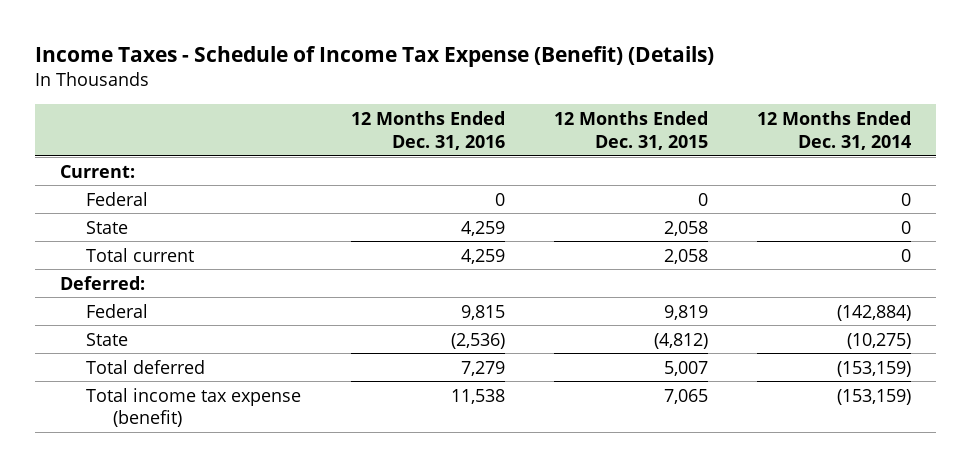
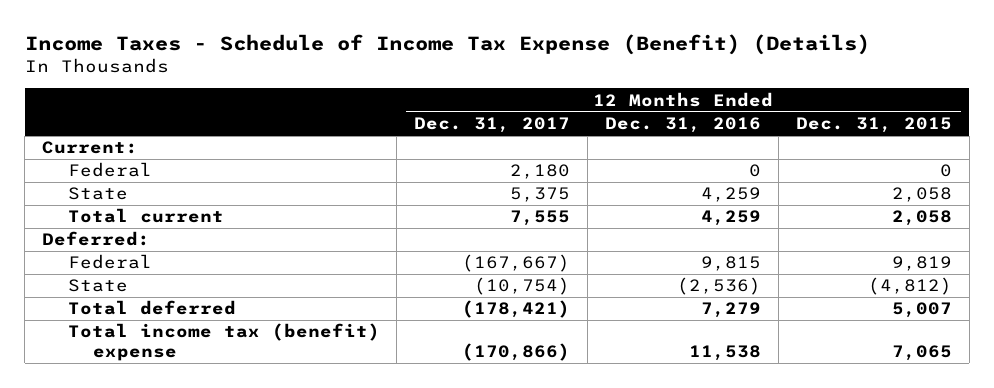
- | 12 Months Ended Dec. 31, 2016 | 12 Months Ended Dec. 31, 2015 | 12 Months Ended Dec. 31, 2014
+ | 12 Months Ended Dec. 31, 2017 | 12 Months Ended Dec. 31, 2016 | 12 Months Ended Dec. 31, 2015
- Total income tax expense (benefit) | 11,538 | 7,065 | (153,159)
+ Total income tax (benefit) expense | (170,866) | 11,538 | 7,065

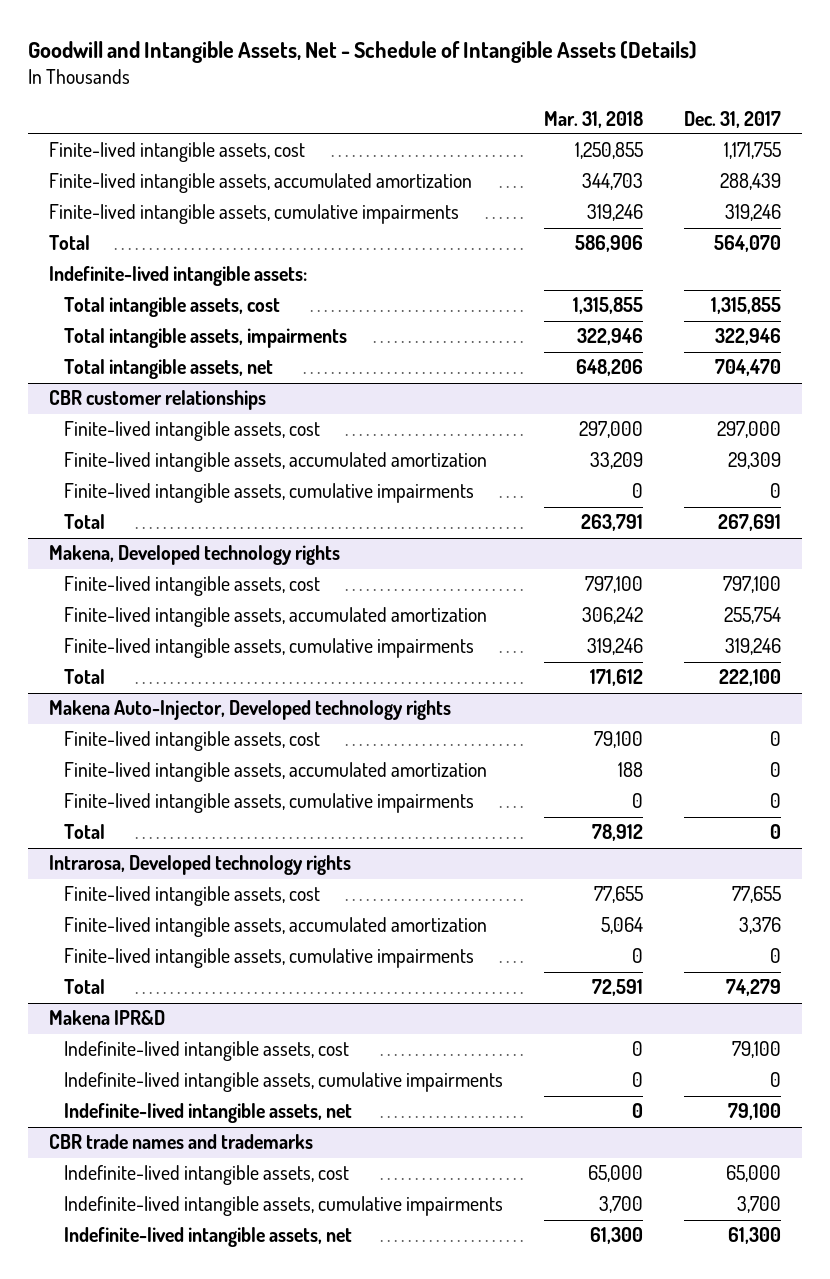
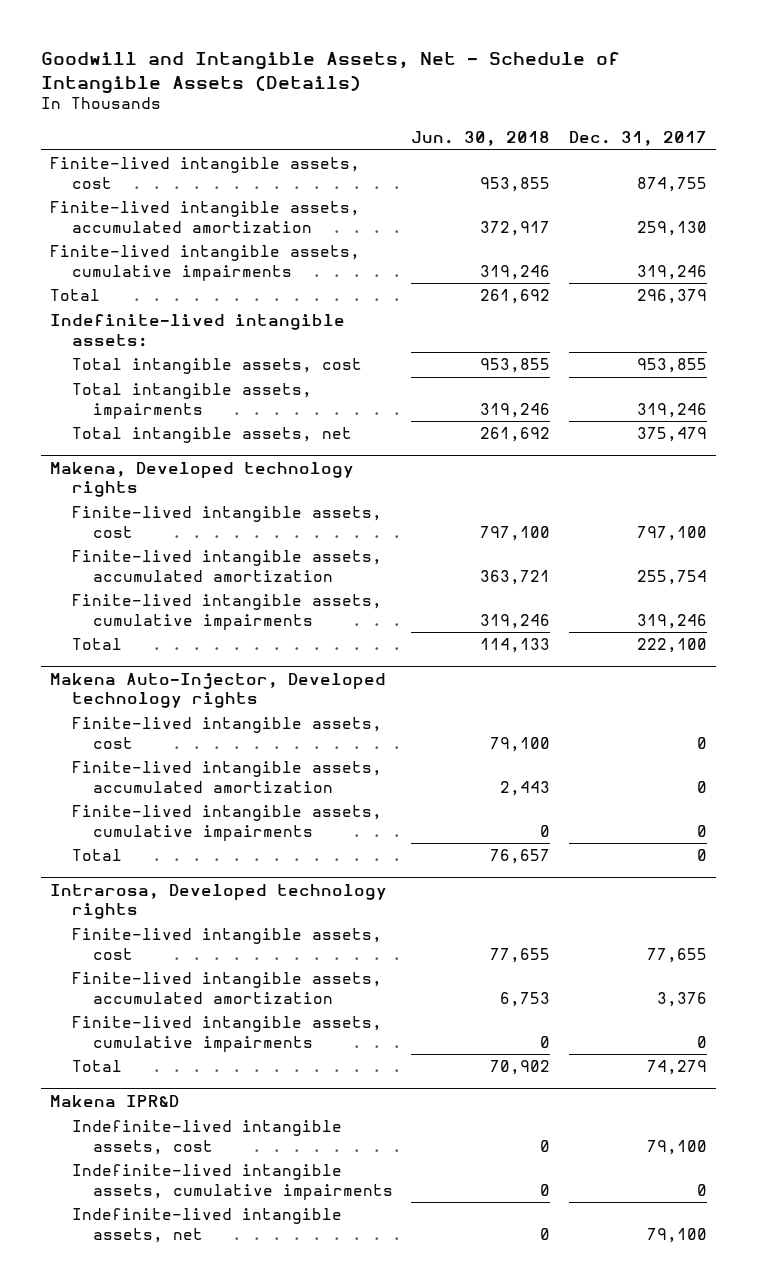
- | Mar. 31, 2018 | Dec. 31, 2017
+ | Jun. 30, 2018 | Dec. 31, 2017
- Finite-lived intangible assets, cost | 1,250,855 | 1,171,755
- Finite-lived intangible assets, accumulated amortization | 344,703 | 288,439
+ Finite-lived intangible assets, cost | 953,855 | 874,755
+ Finite-lived intangible assets, accumulated amortization | 372,917 | 259,130
- Total | 586,906 | 564,070
+ Total | 261,692 | 296,379
- Total intangible assets, cost | 1,315,855 | 1,315,855
- Total intangible assets, impairments | 322,946 | 322,946
- Total intangible assets, net | 648,206 | 704,470
- CBR customer relationships
- Finite-lived intangible assets, cost | 297,000 | 297,000
- Finite-lived intangible assets, accumulated amortization | 33,209 | 29,309
- Finite-lived intangible assets, cumulative impairments | 0 | 0
- Total | 263,791 | 267,691
+ Total intangible assets, cost | 953,855 | 953,855
+ Total intangible assets, impairments | 319,246 | 319,246
+ Total intangible assets, net | 261,692 | 375,479
- CBR trade names and trademarks
- Indefinite-lived intangible assets, cost | 65,000 | 65,000
- Indefinite-lived intangible assets, cumulative impairments | 3,700 | 3,700
- Indefinite-lived intangible assets, net | 61,300 | 61,300

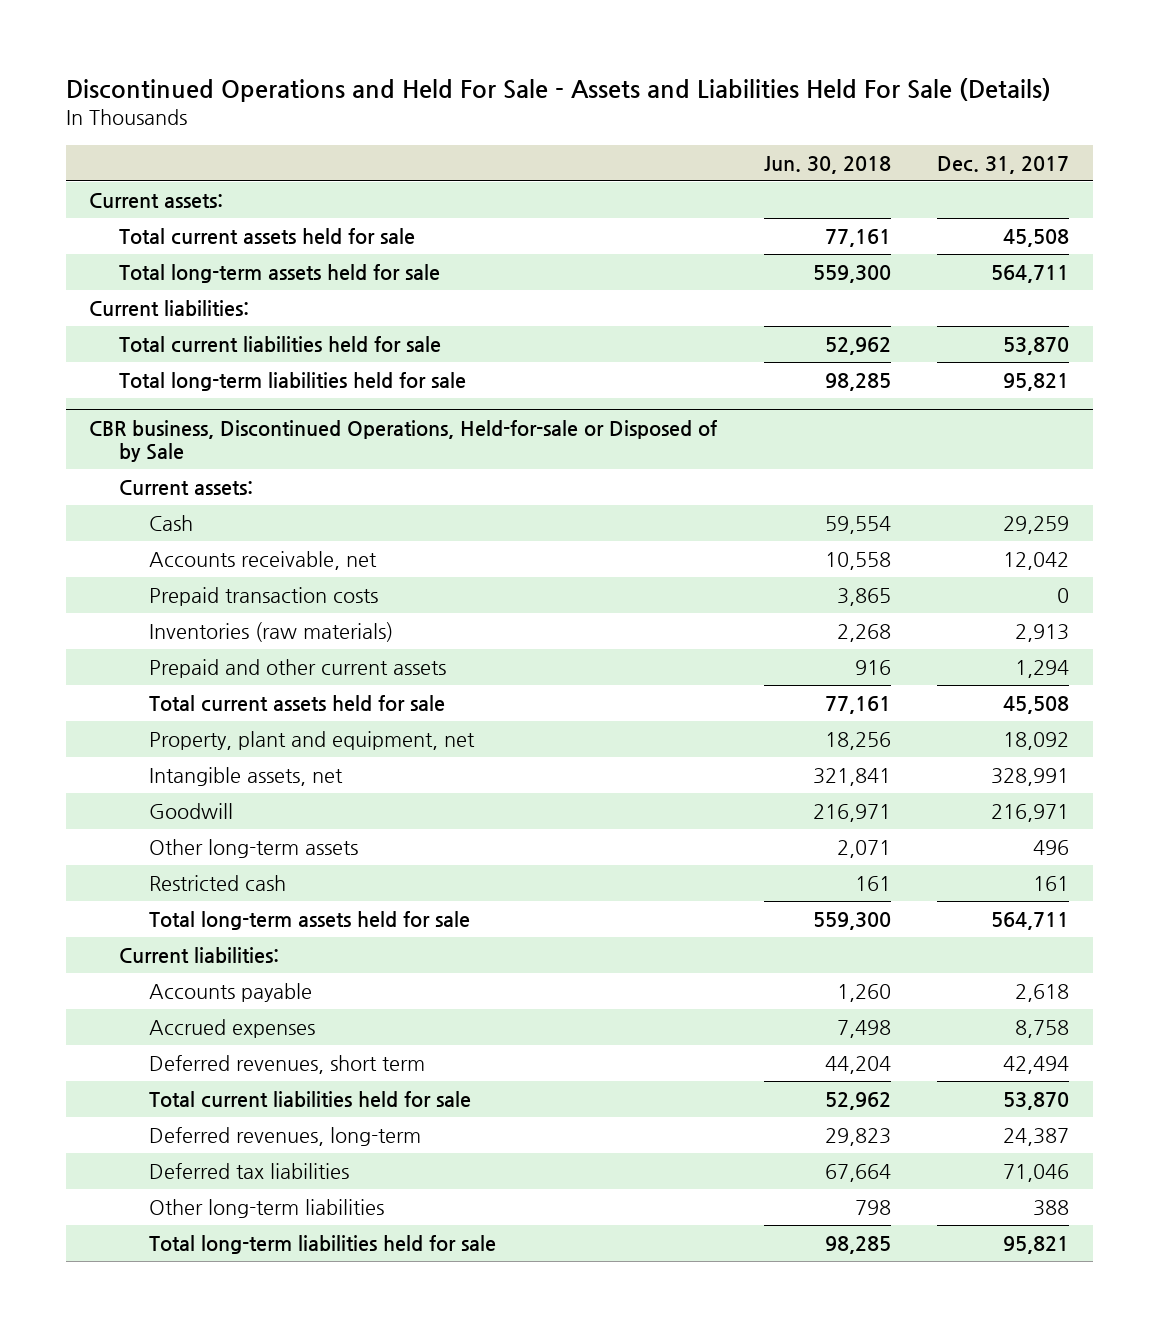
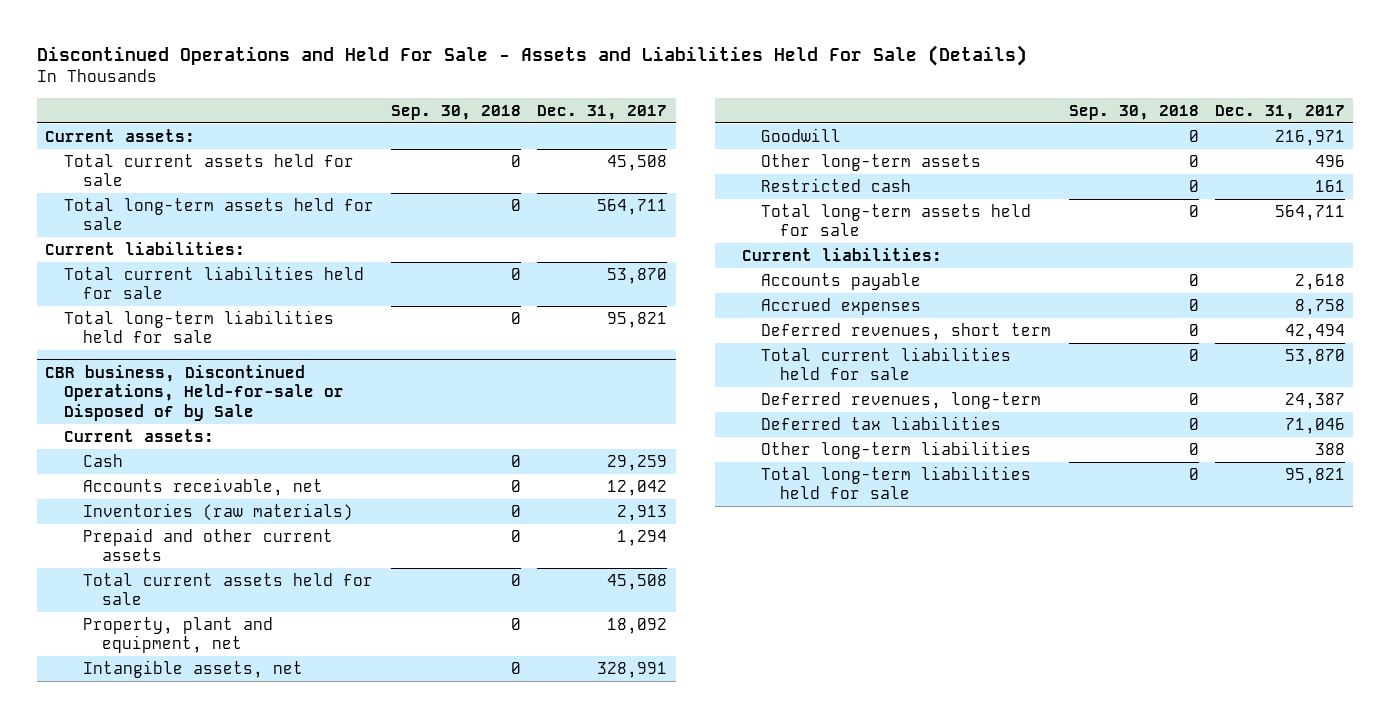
- | Jun. 30, 2018 | Dec. 31, 2017
+ | Sep. 30, 2018 | Dec. 31, 2017
@ CBR business, Discontinued Operations, Held-for-sale or Disposed of by Sale
- Prepaid transaction costs | 3,865 | 0

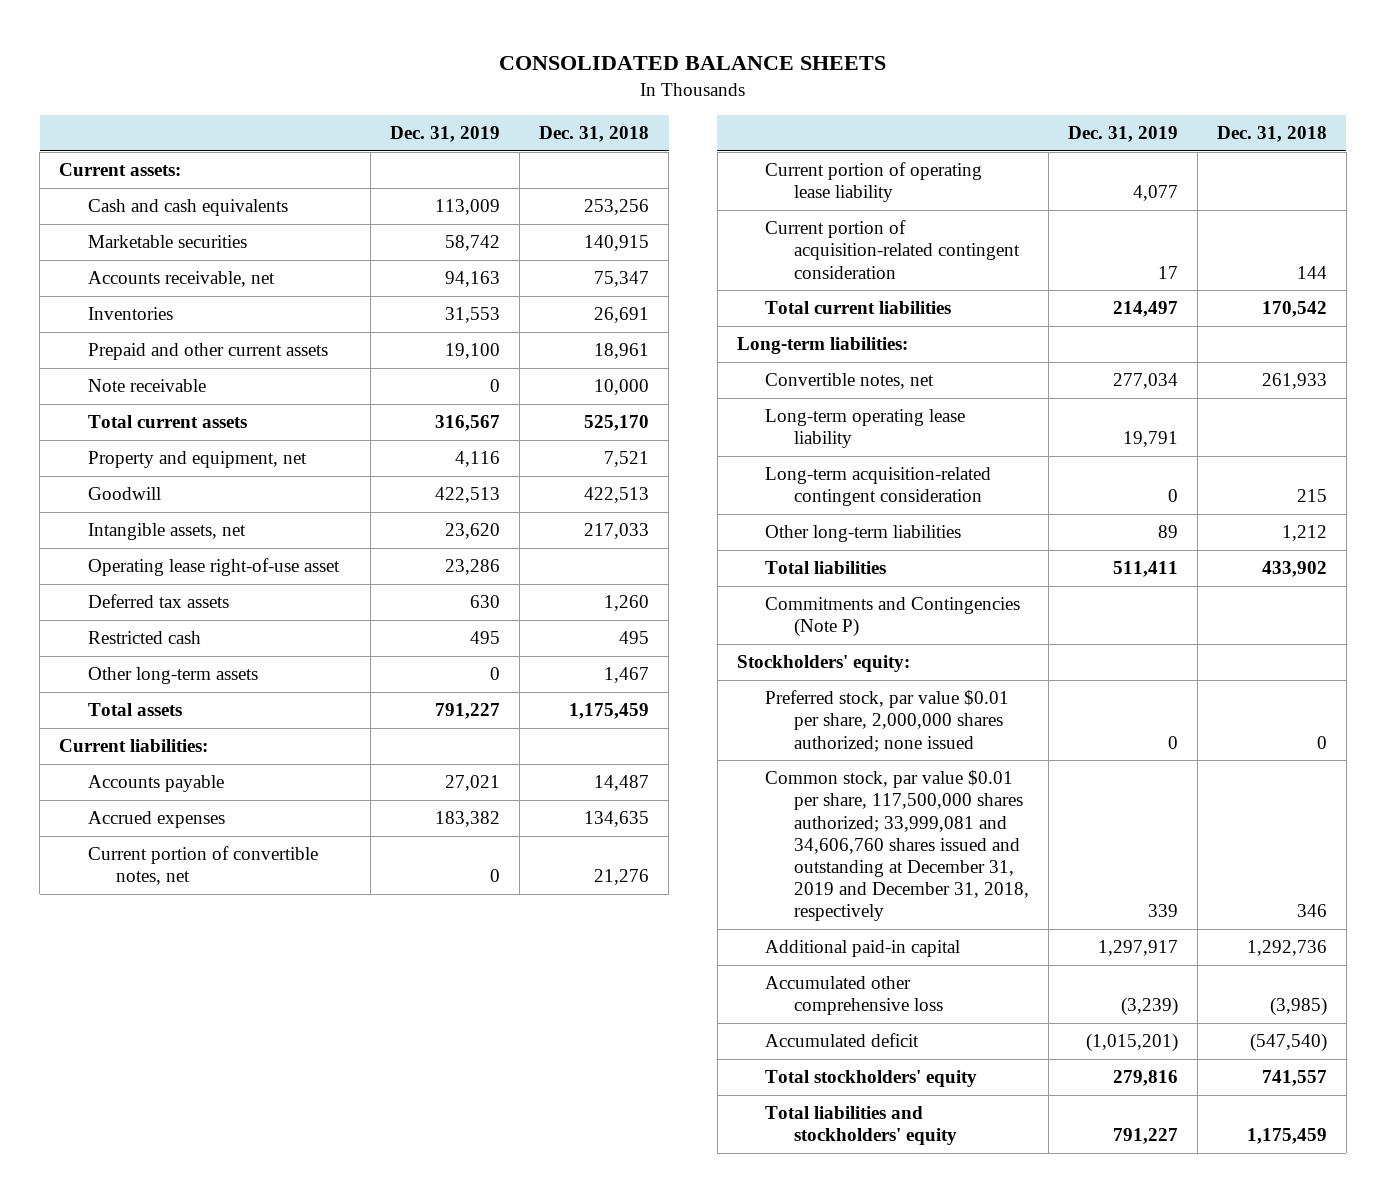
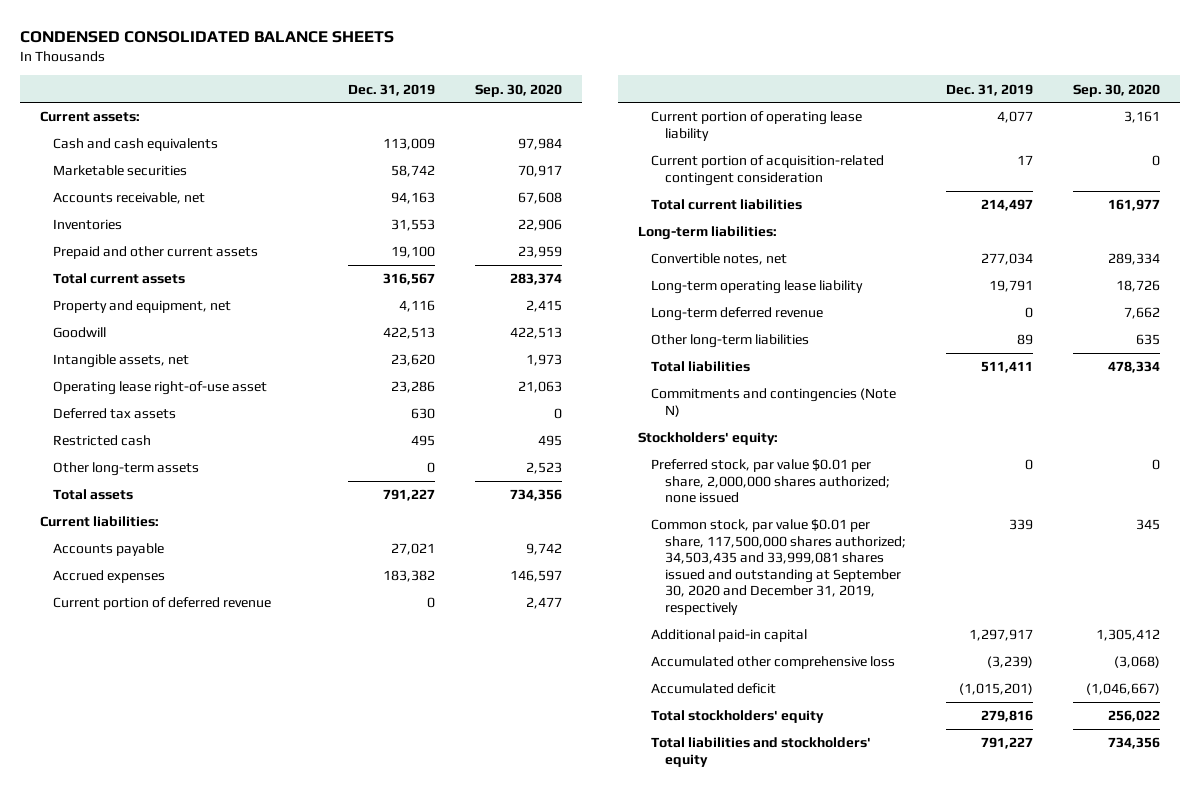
- CONSOLIDATED BALANCE SHEETS
+ CONDENSED CONSOLIDATED BALANCE SHEETS
- | Dec. 31, 2019 | Dec. 31, 2018
+ | Dec. 31, 2019 | Sep. 30, 2020
- Note receivable | 0 | 10,000
- Current portion of convertible notes, net | 0 | 21,276
+ Current portion of deferred revenue | 0 | 2,477
- Long-term acquisition-related contingent consideration | 0 | 215
+ Long-term deferred revenue | 0 | 7,662
- Commitments and Contingencies (Note P)
+ Commitments and contingencies (Note N)
- Common stock, par value $0.01 per share, 117,500,000 shares authorized; 33,999,081 and 34,606,760 shares issued and outstanding at December 31, 2019 and December 31, 2018, respectively | 339 | 346
+ Common stock, par value $0.01 per share, 117,500,000 shares authorized; 34,503,435 and 33,999,081 shares issued and outstanding at September 30, 2020 and December 31, 2019, respectively | 339 | 345

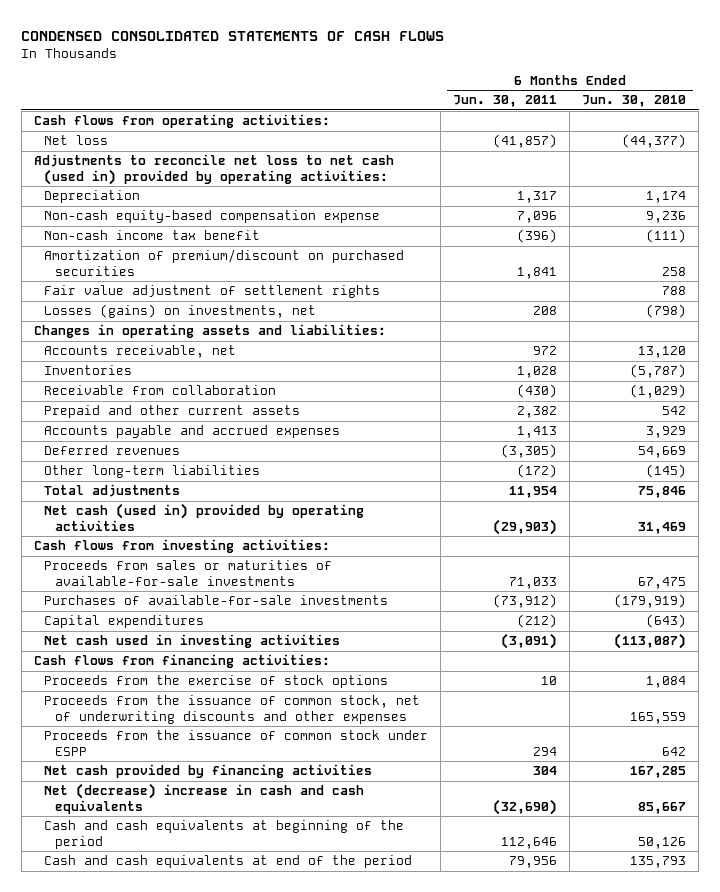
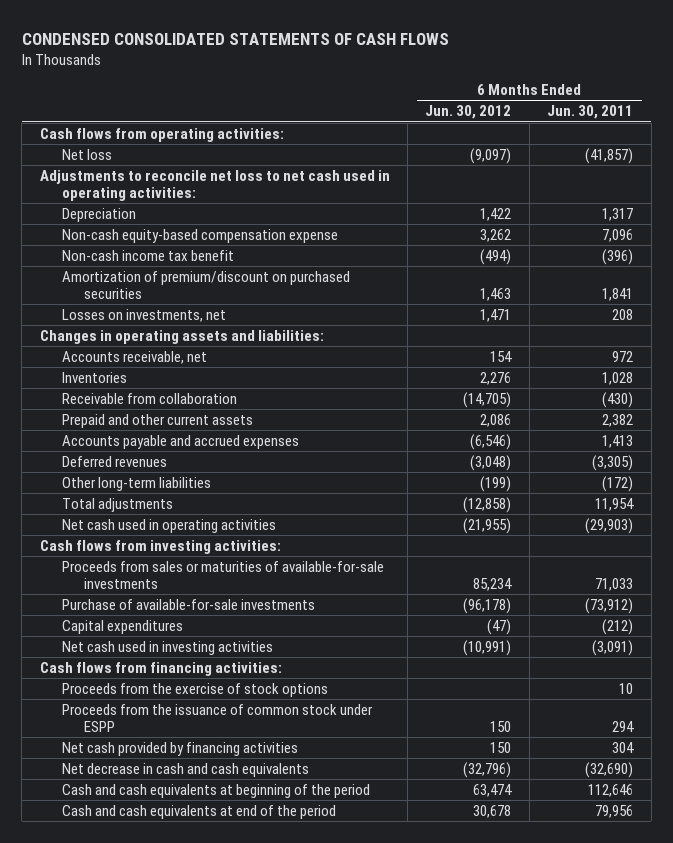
- | 6 Months Ended Jun. 30, 2011 | 6 Months Ended Jun. 30, 2010
+ | 6 Months Ended Jun. 30, 2012 | 6 Months Ended Jun. 30, 2011
- Adjustments to reconcile net loss to net cash (used in) provided by operating activities:
+ Adjustments to reconcile net loss to net cash used in operating activities:
- Fair value adjustment of settlement rights | | 788
- Losses (gains) on investments, net | 208 | (798)
+ Losses on investments, net | 1,471 | 208
- Net cash (used in) provided by operating activities | (29,903) | 31,469
+ Net cash used in operating activities | (21,955) | (29,903)
- Purchases of available-for-sale investments | (73,912) | (179,919)
+ Purchase of available-for-sale investments | (96,178) | (73,912)
- Proceeds from the issuance of common stock, net of underwriting discounts and other expenses | | 165,559
- Net (decrease) increase in cash and cash equivalents | (32,690) | 85,667
+ Net decrease in cash and cash equivalents | (32,796) | (32,690)

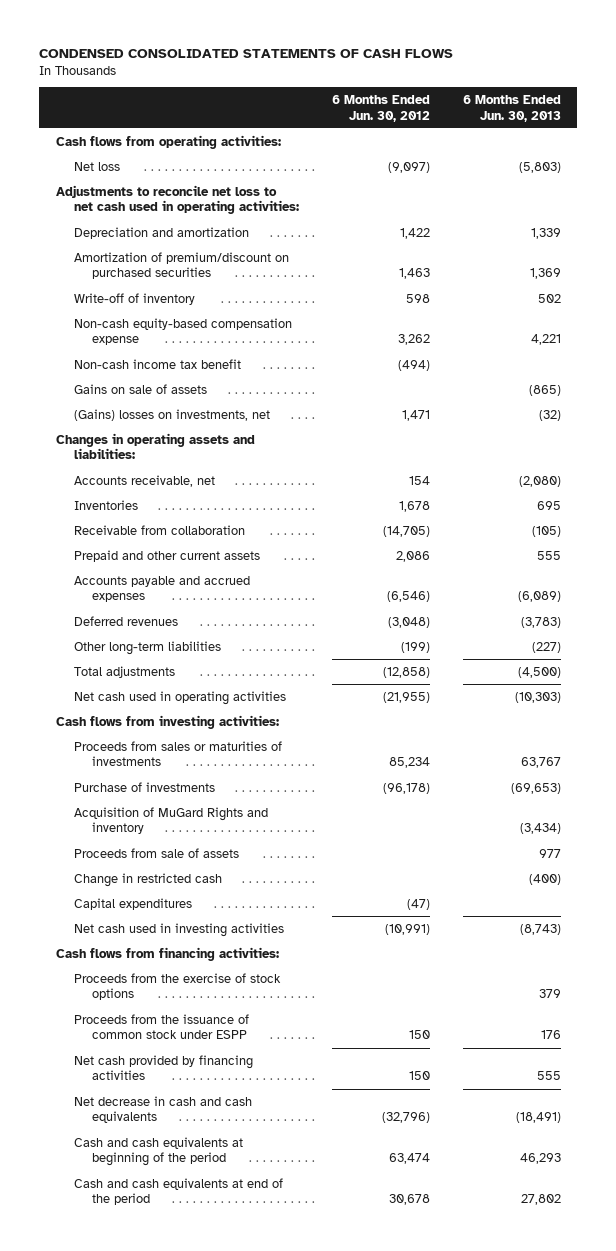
- | 6 Months Ended Jun. 30, 2012 | 6 Months Ended Jun. 30, 2011
+ | 6 Months Ended Jun. 30, 2012 | 6 Months Ended Jun. 30, 2013
- Depreciation | 1,422 | 1,317
+ Depreciation and amortization | 1,422 | 1,339
moved up: Amortization of premium/discount on purchased securities | 1,463 | 1,369
+ Write-off of inventory | 598 | 502
- Losses on investments, net | 1,471 | 208
+ Gains on sale of assets | | (865)
+ (Gains) losses on investments, net | 1,471 | (32)
- Inventories | 2,276 | 1,028
+ Inventories | 1,678 | 695
- Proceeds from sales or maturities of available-for-sale investments | 85,234 | 71,033
- Purchase of available-for-sale investments | (96,178) | (73,912)
+ Proceeds from sales or maturities of investments | 85,234 | 63,767
+ Purchase of investments | (96,178) | (69,653)
+ Acquisition of MuGard Rights and inventory | | (3,434)
+ Proceeds from sale of assets | | 977
+ Change in restricted cash | | (400)

